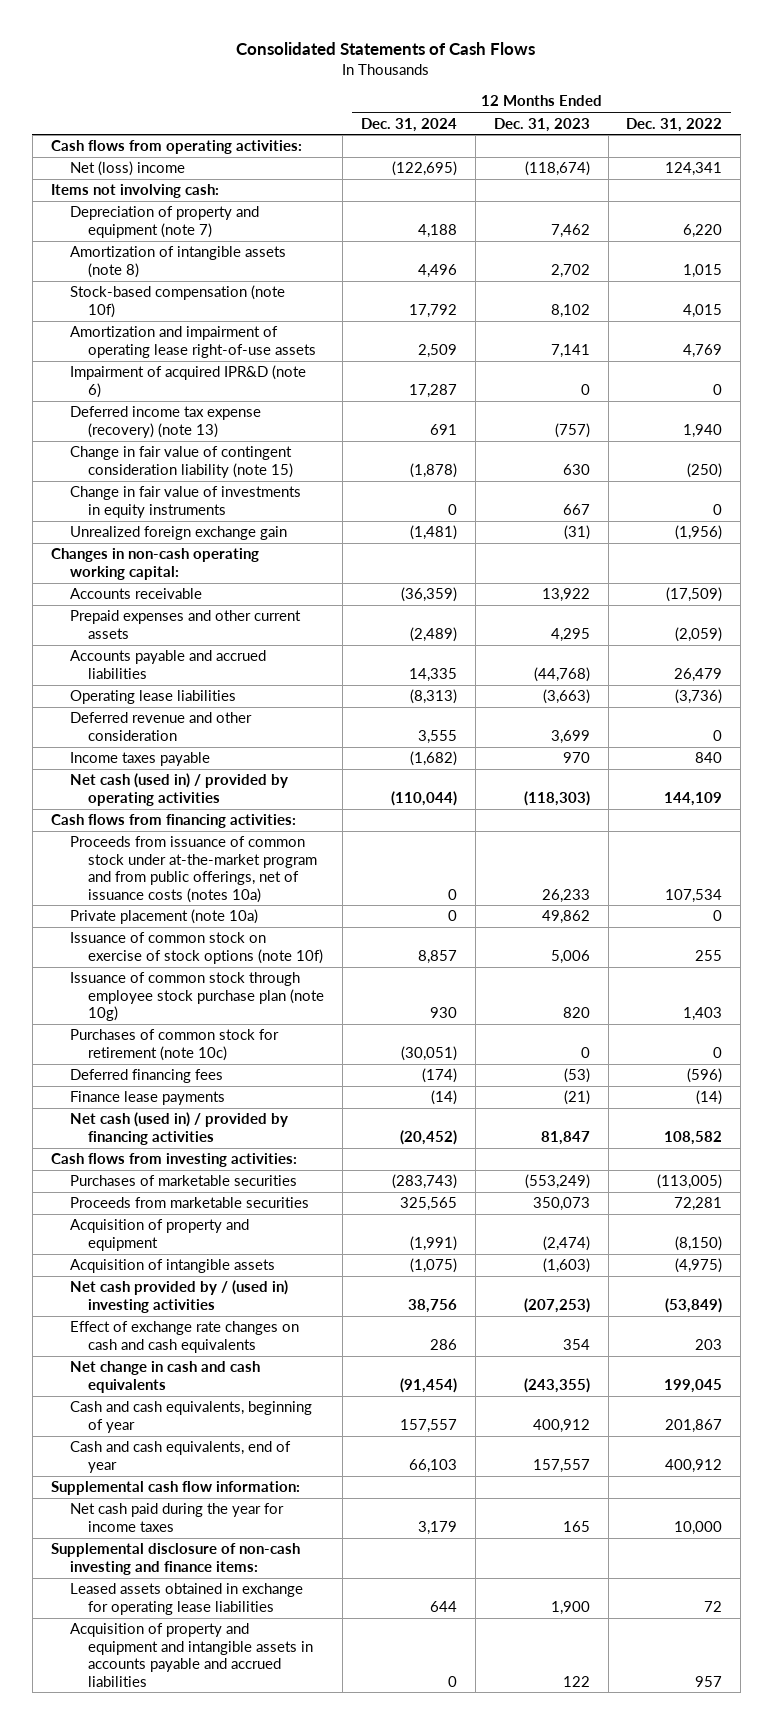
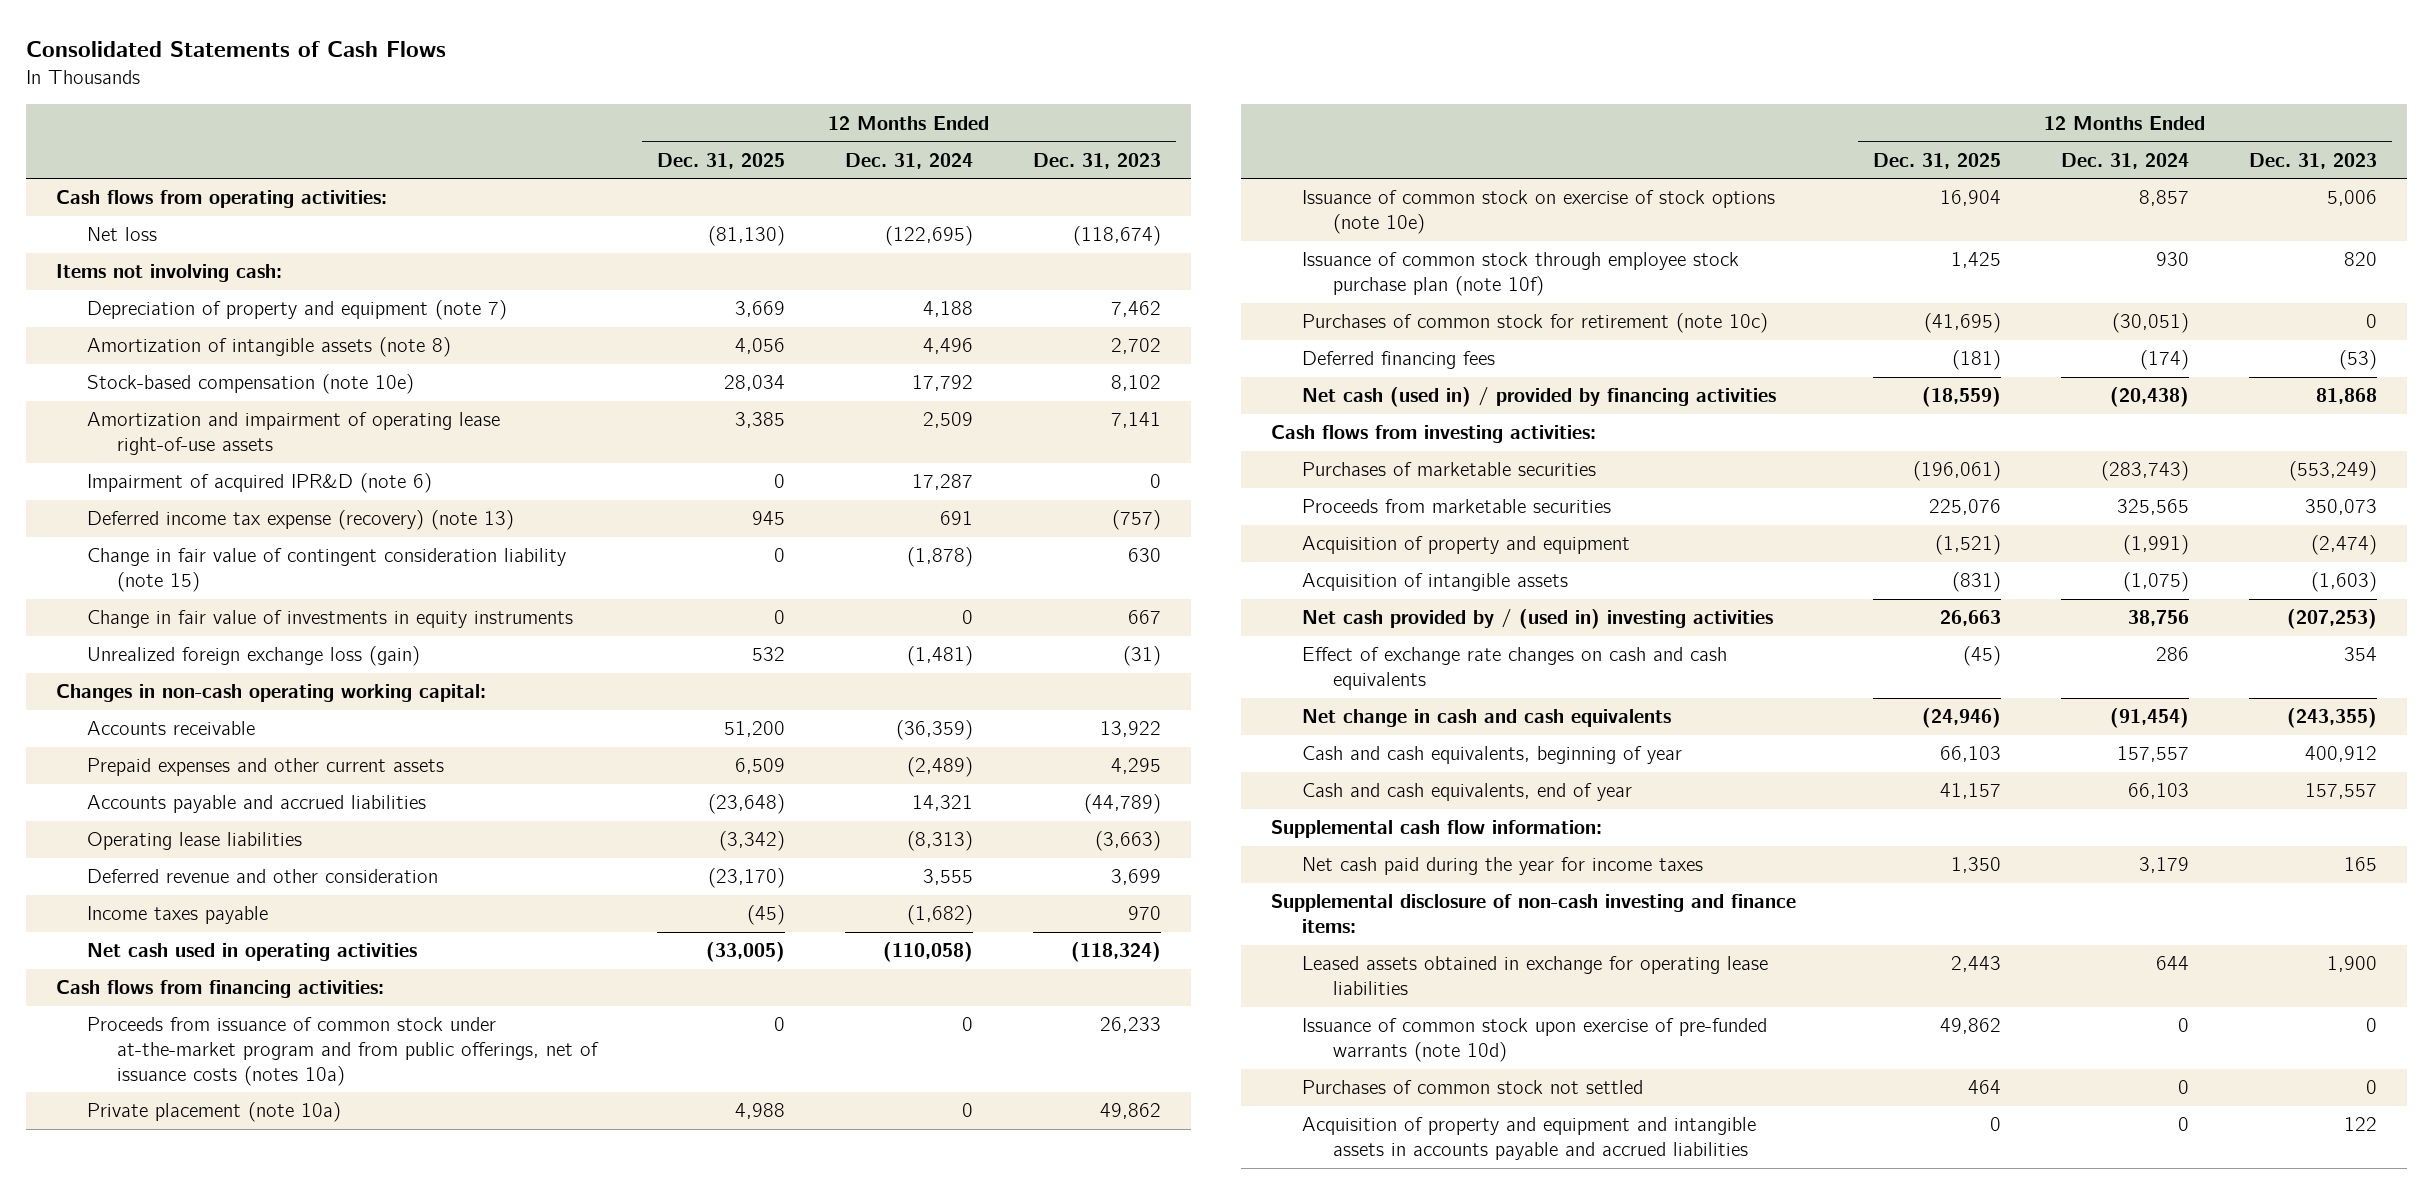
- | 12 Months Ended Dec. 31, 2024 | 12 Months Ended Dec. 31, 2023 | 12 Months Ended Dec. 31, 2022
+ | 12 Months Ended Dec. 31, 2025 | 12 Months Ended Dec. 31, 2024 | 12 Months Ended Dec. 31, 2023
- Net (loss) income | (122,695) | (118,674) | 124,341
+ Net loss | (81,130) | (122,695) | (118,674)
- Stock-based compensation (note 10f) | 17,792 | 8,102 | 4,015
+ Stock-based compensation (note 10e) | 28,034 | 17,792 | 8,102
- Unrealized foreign exchange gain | (1,481) | (31) | (1,956)
+ Unrealized foreign exchange loss (gain) | 532 | (1,481) | (31)
- Accounts payable and accrued liabilities | 14,335 | (44,768) | 26,479
+ Accounts payable and accrued liabilities | (23,648) | 14,321 | (44,789)
- Net cash (used in) / provided by operating activities | (110,044) | (118,303) | 144,109
+ Net cash used in operating activities | (33,005) | (110,058) | (118,324)
- Issuance of common stock on exercise of stock options (note 10f) | 8,857 | 5,006 | 255
- Issuance of common stock through employee stock purchase plan (note 10g) | 930 | 820 | 1,403
+ Issuance of common stock on exercise of stock options (note 10e) | 16,904 | 8,857 | 5,006
+ Issuance of common stock through employee stock purchase plan (note 10f) | 1,425 | 930 | 820
- Finance lease payments | (14) | (21) | (14)
- Net cash (used in) / provided by financing activities | (20,452) | 81,847 | 108,582
+ Net cash (used in) / provided by financing activities | (18,559) | (20,438) | 81,868
+ Issuance of common stock upon exercise of pre-funded warrants (note 10d) | 49,862 | 0 | 0
+ Purchases of common stock not settled | 464 | 0 | 0

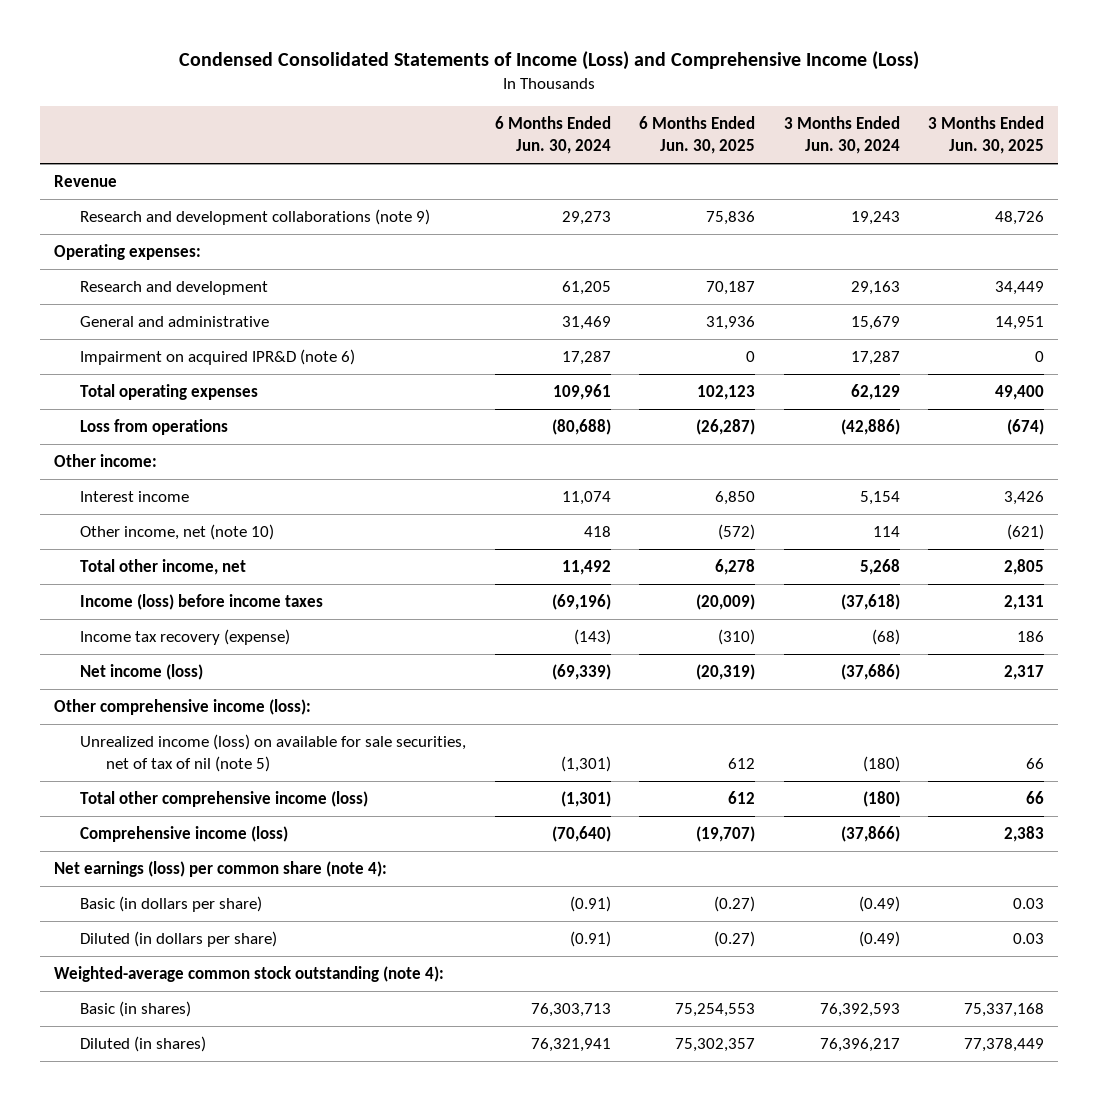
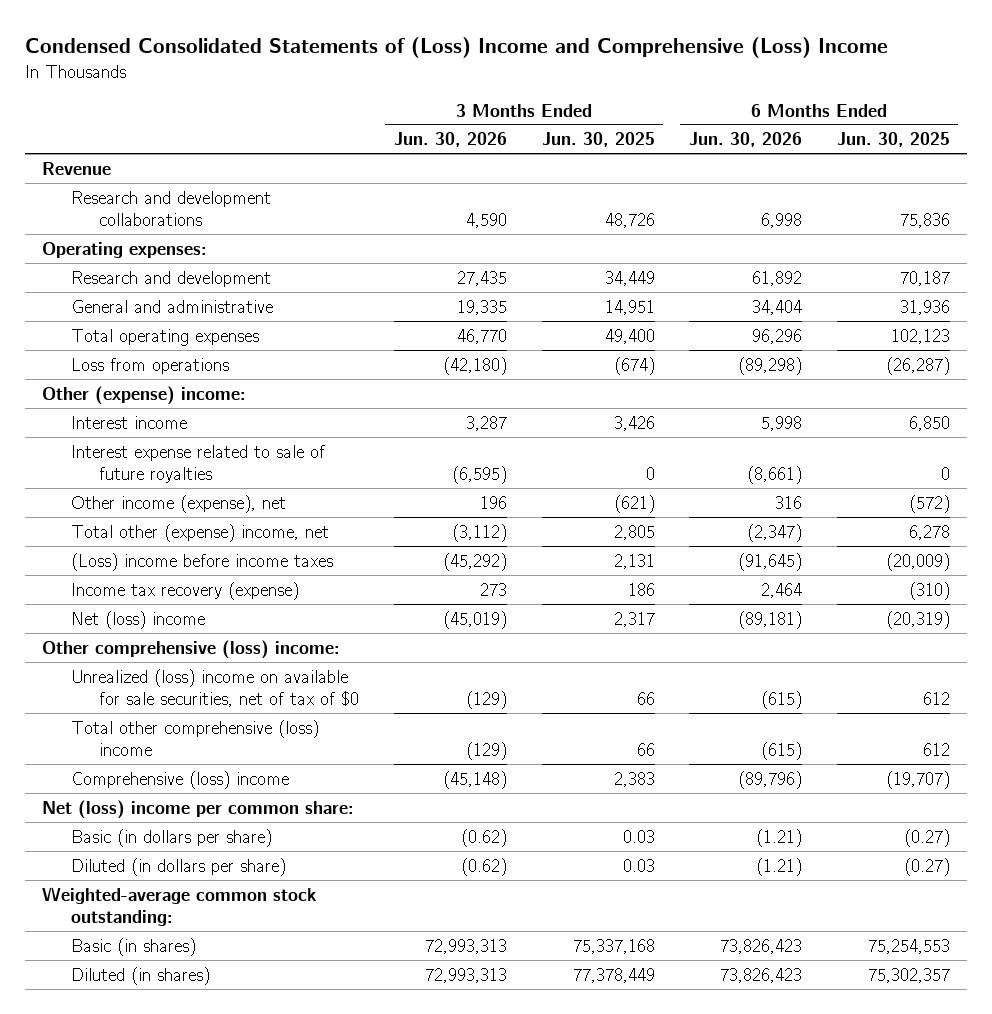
- Condensed Consolidated Statements of Income (Loss) and Comprehensive Income (Loss)
+ Condensed Consolidated Statements of (Loss) Income and Comprehensive (Loss) Income
- | 6 Months Ended Jun. 30, 2024 | 6 Months Ended Jun. 30, 2025 | 3 Months Ended Jun. 30, 2024 | 3 Months Ended Jun. 30, 2025
+ | 3 Months Ended Jun. 30, 2026 | 3 Months Ended Jun. 30, 2025 | 6 Months Ended Jun. 30, 2026 | 6 Months Ended Jun. 30, 2025
- Research and development collaborations (note 9) | 29,273 | 75,836 | 19,243 | 48,726
+ Research and development collaborations | 4,590 | 48,726 | 6,998 | 75,836
- Impairment on acquired IPR&D (note 6) | 17,287 | 0 | 17,287 | 0
- Other income:
+ Other (expense) income:
- Other income, net (note 10) | 418 | (572) | 114 | (621)
- Total other income, net | 11,492 | 6,278 | 5,268 | 2,805
- Income (loss) before income taxes | (69,196) | (20,009) | (37,618) | 2,131
+ Interest expense related to sale of future royalties | (6,595) | 0 | (8,661) | 0
+ Other income (expense), net | 196 | (621) | 316 | (572)
+ Total other (expense) income, net | (3,112) | 2,805 | (2,347) | 6,278
+ (Loss) income before income taxes | (45,292) | 2,131 | (91,645) | (20,009)
- Net income (loss) | (69,339) | (20,319) | (37,686) | 2,317
- Other comprehensive income (loss):
- Unrealized income (loss) on available for sale securities, net of tax of nil (note 5) | (1,301) | 612 | (180) | 66
- Total other comprehensive income (loss) | (1,301) | 612 | (180) | 66
- Comprehensive income (loss) | (70,640) | (19,707) | (37,866) | 2,383
- Net earnings (loss) per common share (note 4):
+ Net (loss) income | (45,019) | 2,317 | (89,181) | (20,319)
+ Other comprehensive (loss) income:
+ Unrealized (loss) income on available for sale securities, net of tax of $0 | (129) | 66 | (615) | 612
+ Total other comprehensive (loss) income | (129) | 66 | (615) | 612
+ Comprehensive (loss) income | (45,148) | 2,383 | (89,796) | (19,707)
+ Net (loss) income per common share:
- Weighted-average common stock outstanding (note 4):
+ Weighted-average common stock outstanding:

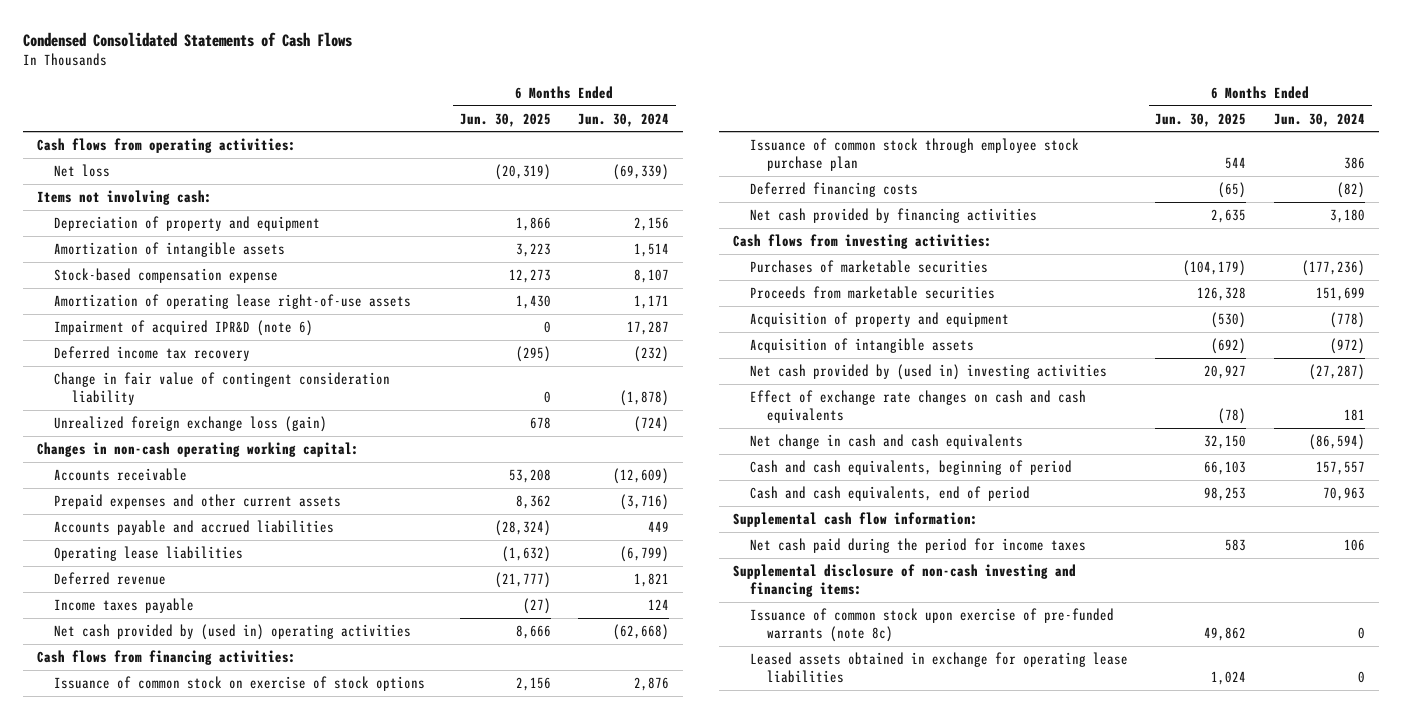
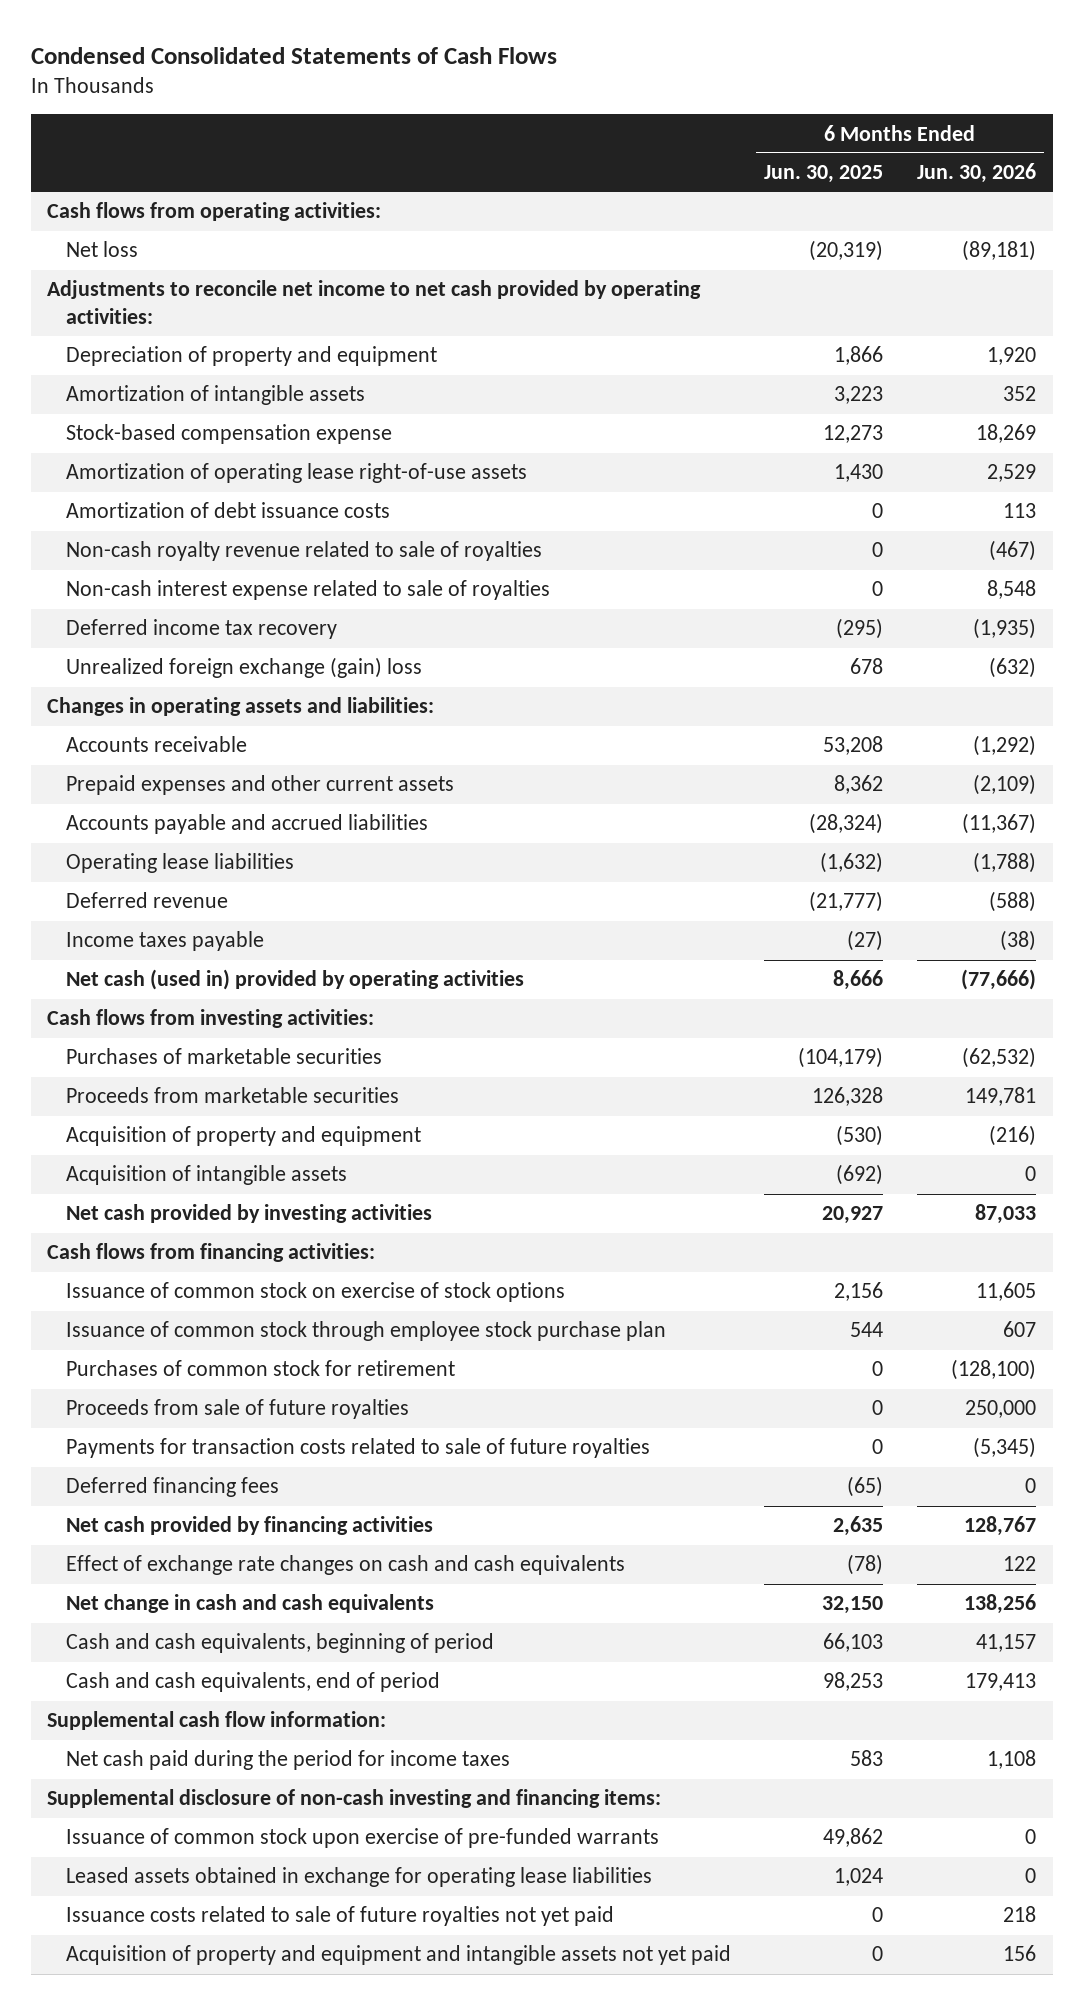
- | 6 Months Ended Jun. 30, 2025 | 6 Months Ended Jun. 30, 2024
+ | 6 Months Ended Jun. 30, 2025 | 6 Months Ended Jun. 30, 2026
- Items not involving cash:
+ Adjustments to reconcile net income to net cash provided by operating activities:
- Impairment of acquired IPR&D (note 6) | 0 | 17,287
+ Amortization of debt issuance costs | 0 | 113
+ Non-cash royalty revenue related to sale of royalties | 0 | (467)
+ Non-cash interest expense related to sale of royalties | 0 | 8,548
- Change in fair value of contingent consideration liability | 0 | (1,878)
- Unrealized foreign exchange loss (gain) | 678 | (724)
- Changes in non-cash operating working capital:
+ Unrealized foreign exchange (gain) loss | 678 | (632)
+ Changes in operating assets and liabilities:
- Net cash provided by (used in) operating activities | 8,666 | (62,668)
- Deferred financing costs | (65) | (82)
+ Net cash (used in) provided by operating activities | 8,666 | (77,666)
- Net cash provided by (used in) investing activities | 20,927 | (27,287)
+ Net cash provided by investing activities | 20,927 | 87,033
moved down: Cash flows from financing activities:
moved down: Issuance of common stock on exercise of stock options | 2,156 | 11,605
moved down: Issuance of common stock through employee stock purchase plan | 544 | 607
+ Purchases of common stock for retirement | 0 | (128,100)
+ Proceeds from sale of future royalties | 0 | 250,000
+ Payments for transaction costs related to sale of future royalties | 0 | (5,345)
+ Deferred financing fees | (65) | 0
moved down: Net cash provided by financing activities | 2,635 | 128,767
- Issuance of common stock upon exercise of pre-funded warrants (note 8c) | 49,862 | 0
+ Issuance of common stock upon exercise of pre-funded warrants | 49,862 | 0
+ Issuance costs related to sale of future royalties not yet paid | 0 | 218
+ Acquisition of property and equipment and intangible assets not yet paid | 0 | 156

